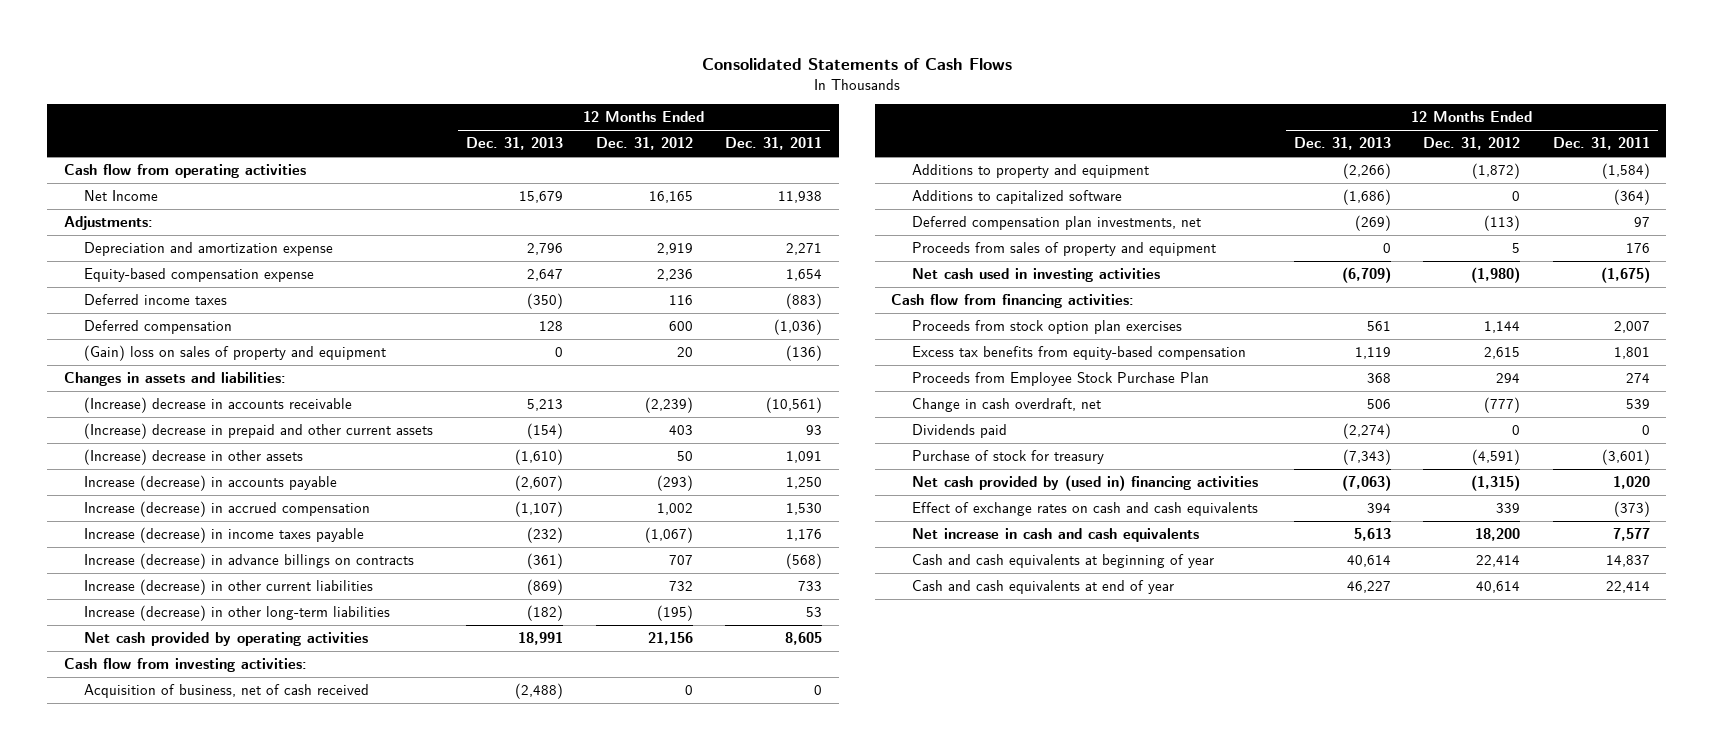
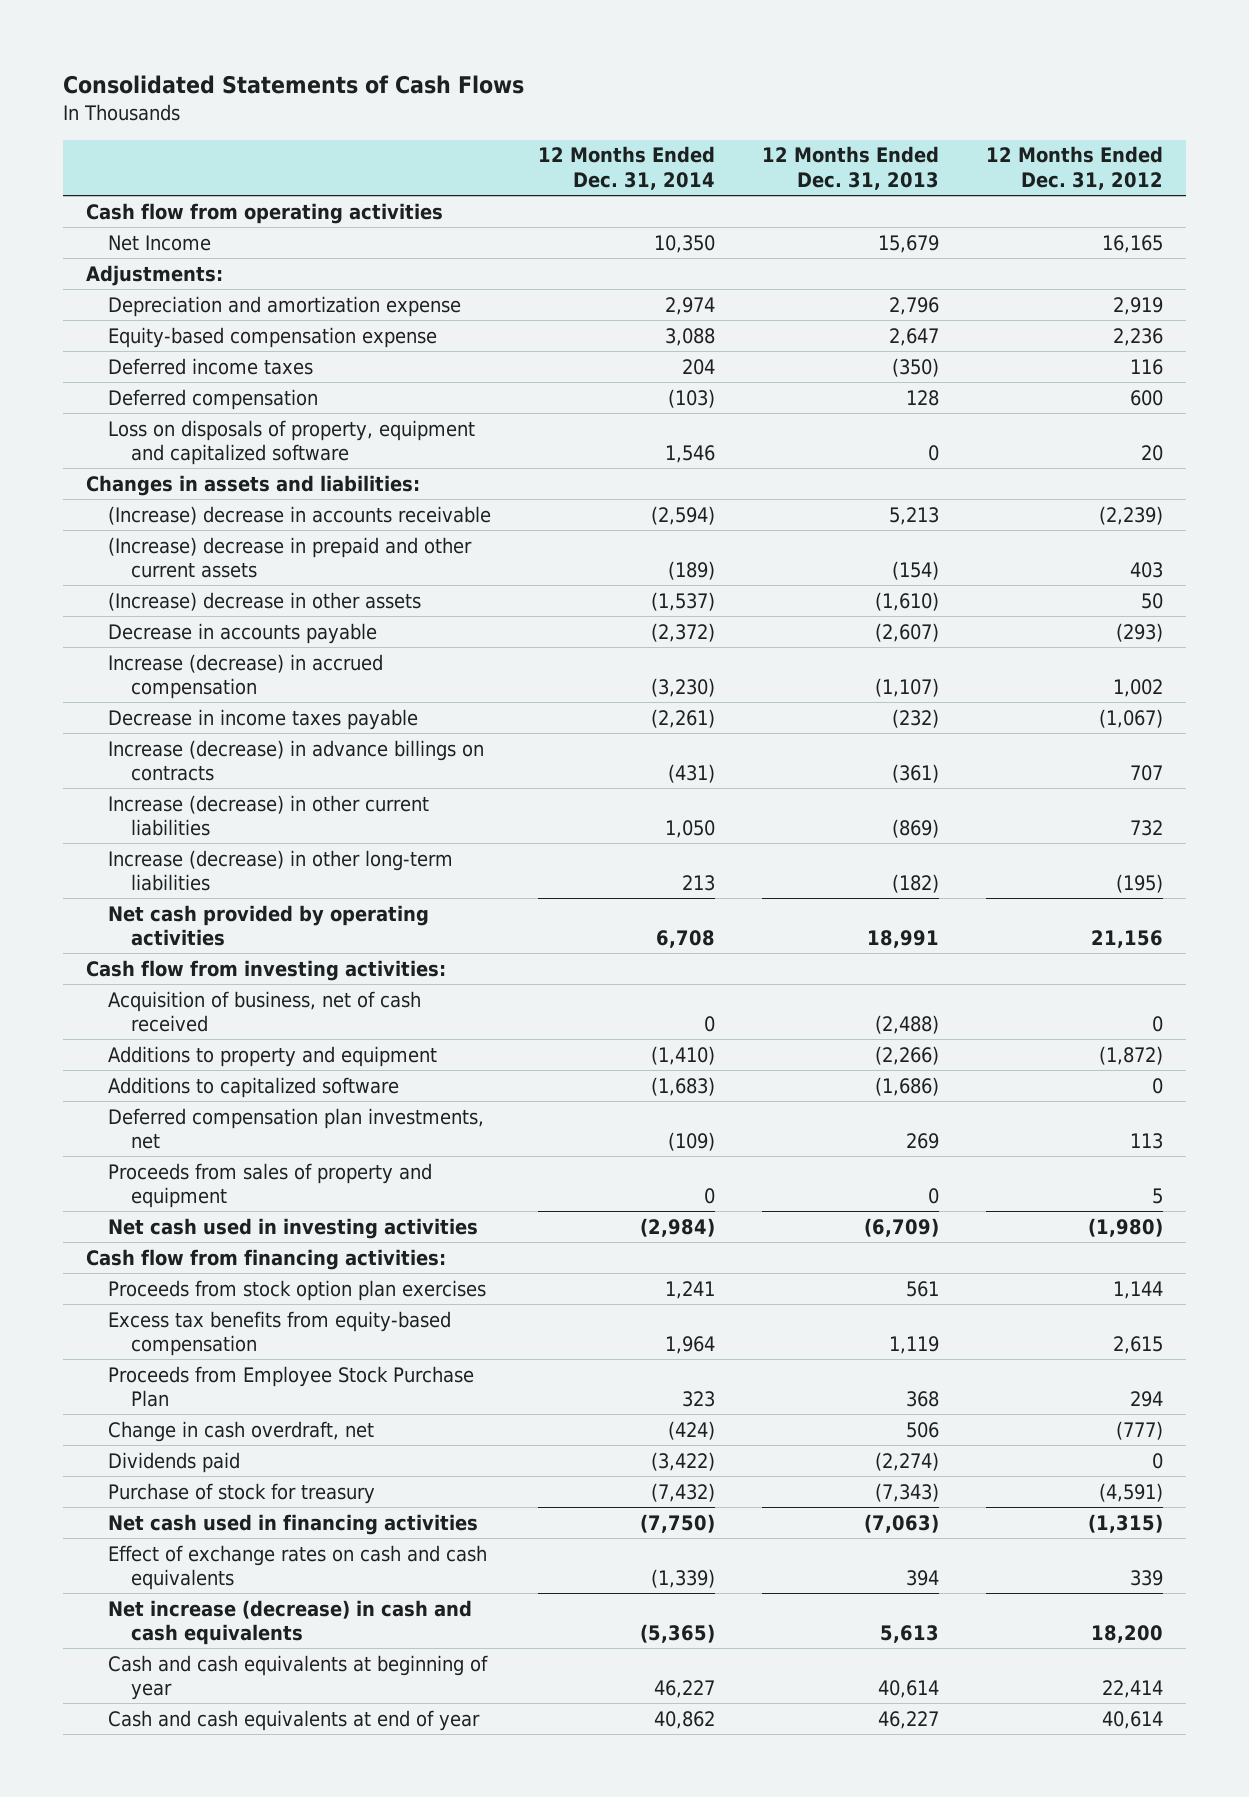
- | 12 Months Ended Dec. 31, 2013 | 12 Months Ended Dec. 31, 2012 | 12 Months Ended Dec. 31, 2011
+ | 12 Months Ended Dec. 31, 2014 | 12 Months Ended Dec. 31, 2013 | 12 Months Ended Dec. 31, 2012
- (Gain) loss on sales of property and equipment | 0 | 20 | (136)
+ Loss on disposals of property, equipment and capitalized software | 1,546 | 0 | 20
- Increase (decrease) in accounts payable | (2,607) | (293) | 1,250
+ Decrease in accounts payable | (2,372) | (2,607) | (293)
- Increase (decrease) in income taxes payable | (232) | (1,067) | 1,176
+ Decrease in income taxes payable | (2,261) | (232) | (1,067)
- Deferred compensation plan investments, net | (269) | (113) | 97
+ Deferred compensation plan investments, net | (109) | 269 | 113
- Net cash provided by (used in) financing activities | (7,063) | (1,315) | 1,020
+ Net cash used in financing activities | (7,750) | (7,063) | (1,315)
- Net increase in cash and cash equivalents | 5,613 | 18,200 | 7,577
+ Net increase (decrease) in cash and cash equivalents | (5,365) | 5,613 | 18,200

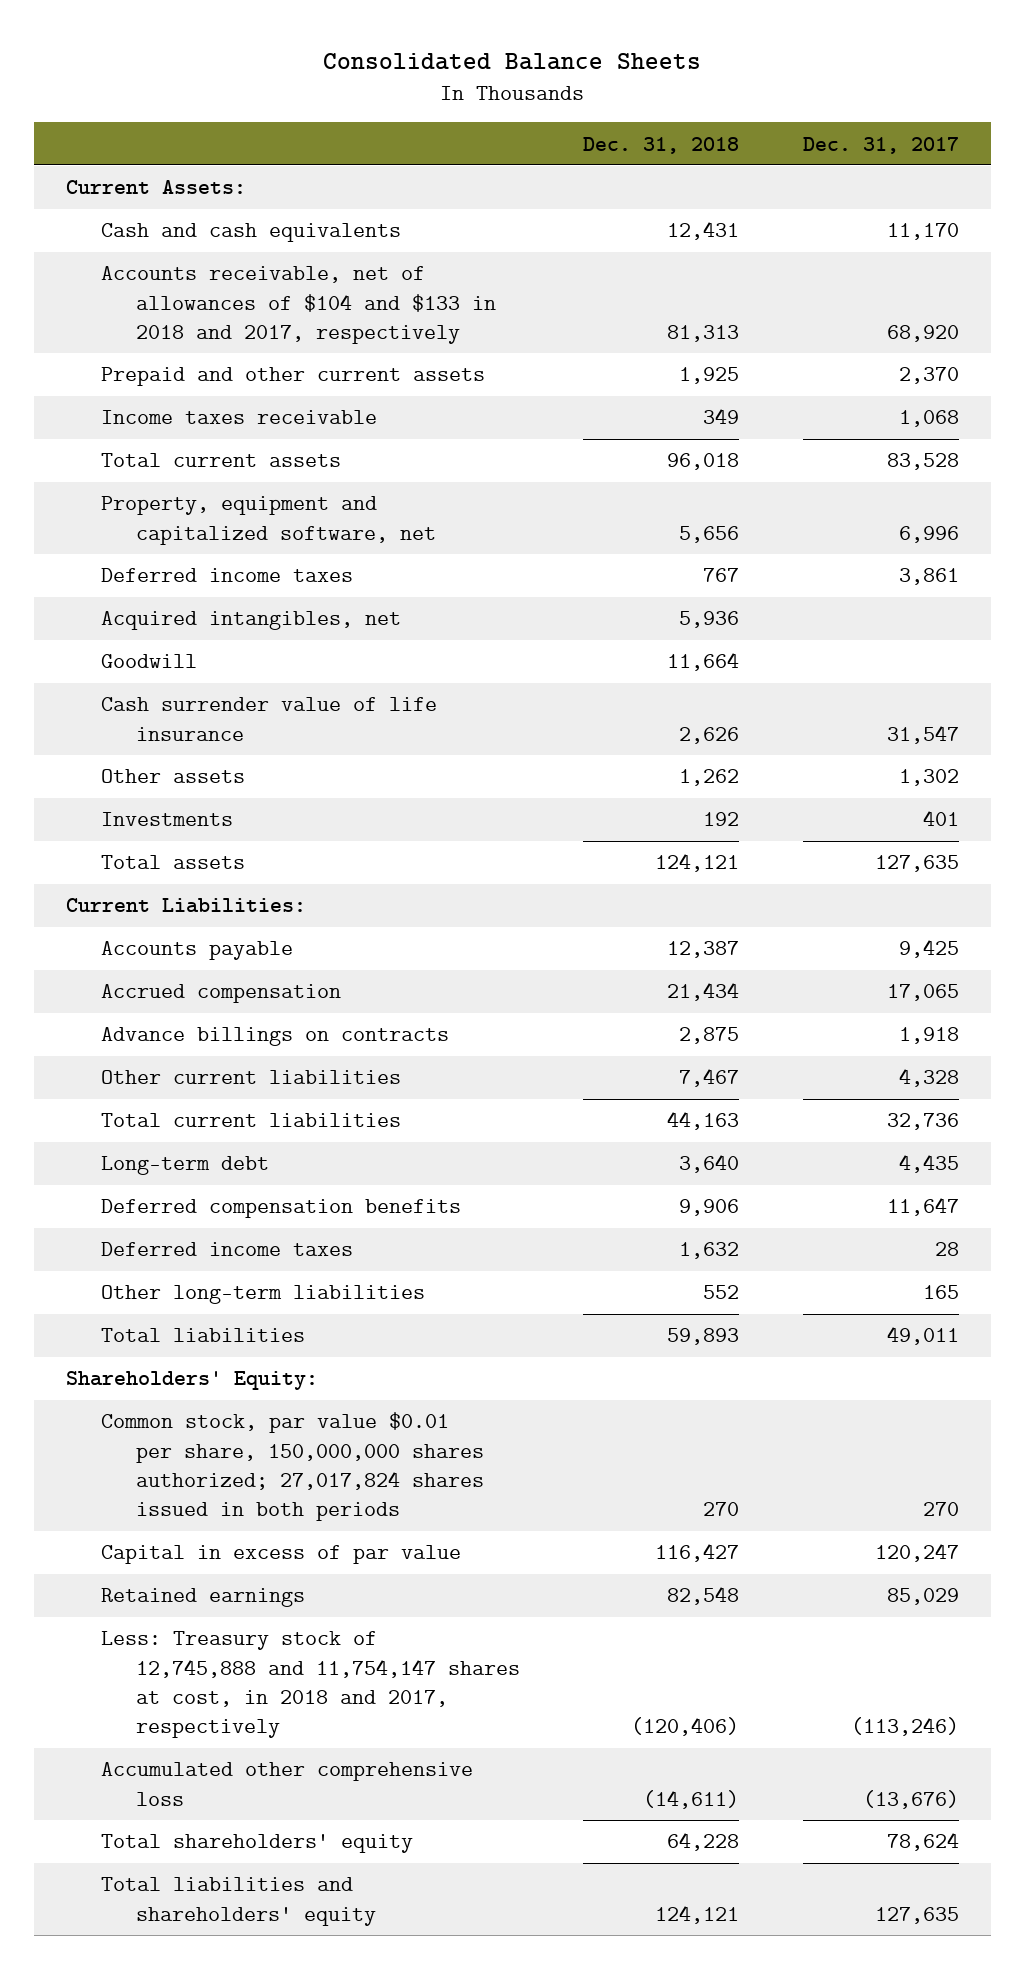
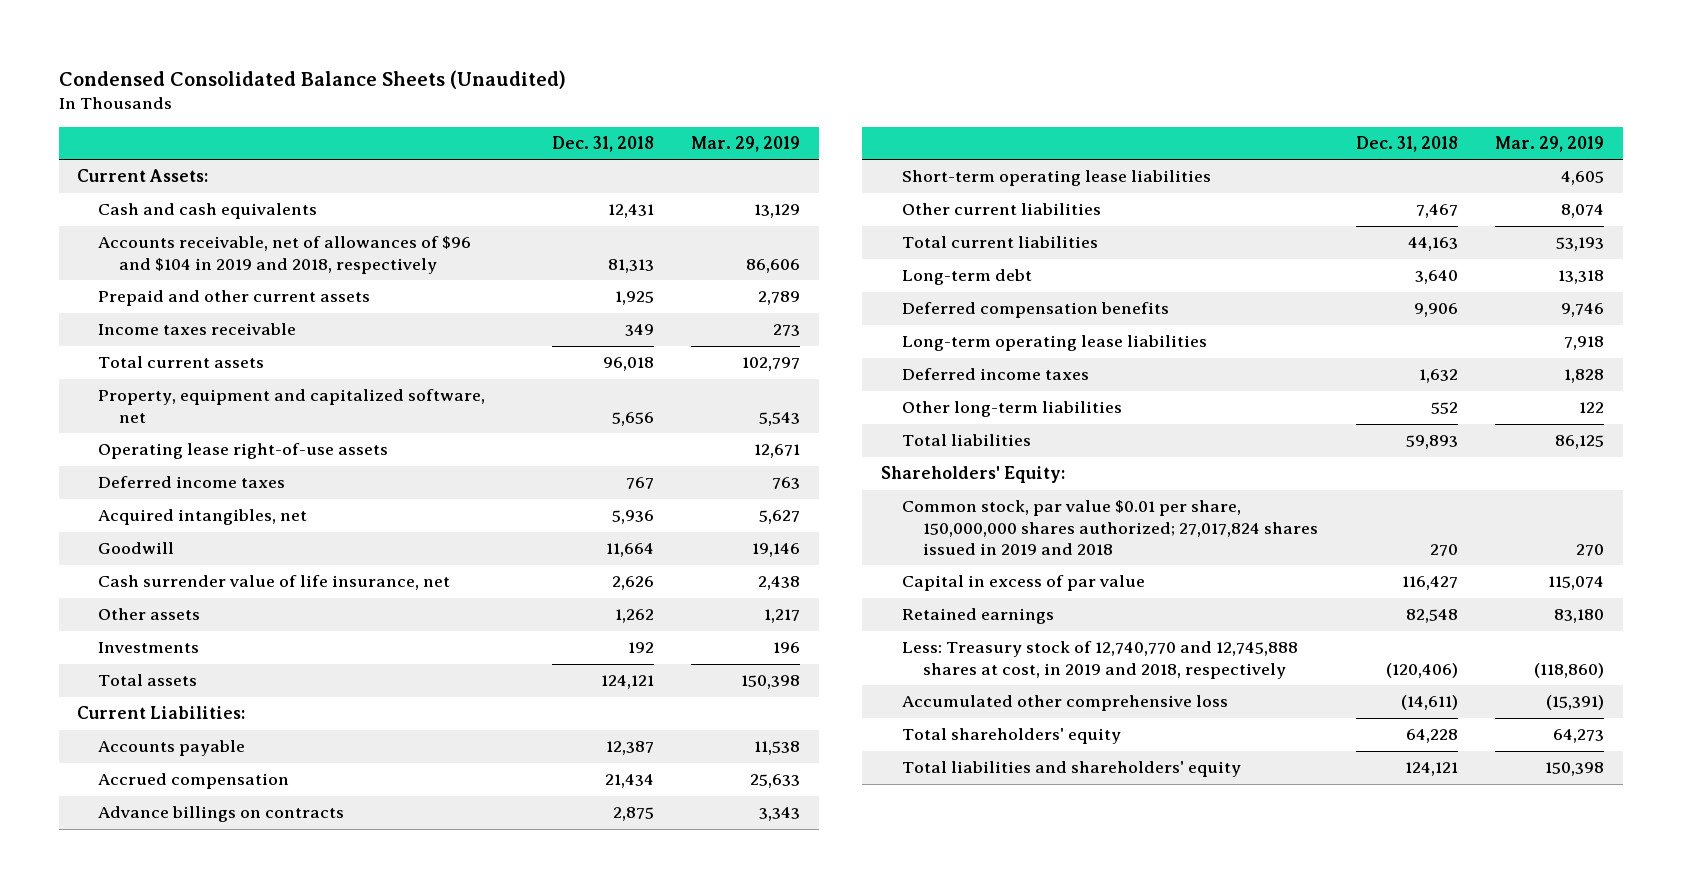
- Consolidated Balance Sheets
+ Condensed Consolidated Balance Sheets (Unaudited)
- | Dec. 31, 2018 | Dec. 31, 2017
+ | Dec. 31, 2018 | Mar. 29, 2019
- Accounts receivable, net of allowances of $104 and $133 in 2018 and 2017, respectively | 81,313 | 68,920
+ Accounts receivable, net of allowances of $96 and $104 in 2019 and 2018, respectively | 81,313 | 86,606
+ Operating lease right-of-use assets | | 12,671
- Cash surrender value of life insurance | 2,626 | 31,547
+ Cash surrender value of life insurance, net | 2,626 | 2,438
+ Short-term operating lease liabilities | | 4,605
+ Long-term operating lease liabilities | | 7,918
- Common stock, par value $0.01 per share, 150,000,000 shares authorized; 27,017,824 shares issued in both periods | 270 | 270
+ Common stock, par value $0.01 per share, 150,000,000 shares authorized; 27,017,824 shares issued in 2019 and 2018 | 270 | 270
- Less: Treasury stock of 12,745,888 and 11,754,147 shares at cost, in 2018 and 2017, respectively | (120,406) | (113,246)
+ Less: Treasury stock of 12,740,770 and 12,745,888 shares at cost, in 2019 and 2018, respectively | (120,406) | (118,860)

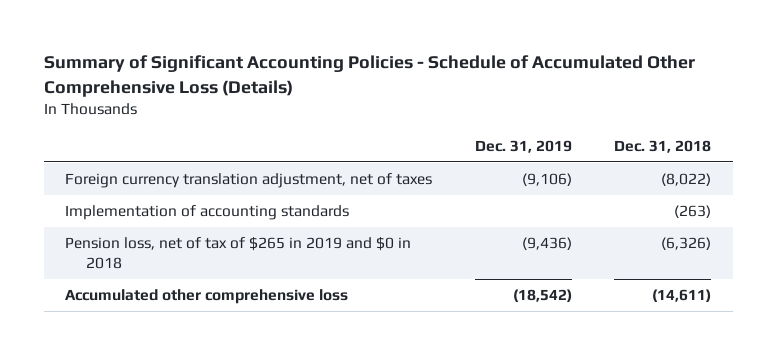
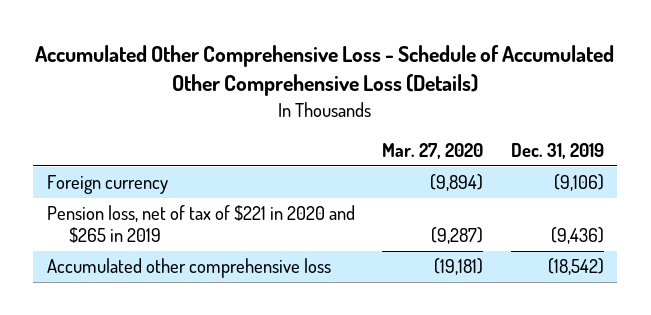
- Summary of Significant Accounting Policies - Schedule of Accumulated Other Comprehensive Loss (Details)
+ Accumulated Other Comprehensive Loss - Schedule of Accumulated Other Comprehensive Loss (Details)
- | Dec. 31, 2019 | Dec. 31, 2018
+ | Mar. 27, 2020 | Dec. 31, 2019
- Foreign currency translation adjustment, net of taxes | (9,106) | (8,022)
- Implementation of accounting standards | | (263)
- Pension loss, net of tax of $265 in 2019 and $0 in 2018 | (9,436) | (6,326)
+ Foreign currency | (9,894) | (9,106)
+ Pension loss, net of tax of $221 in 2020 and $265 in 2019 | (9,287) | (9,436)

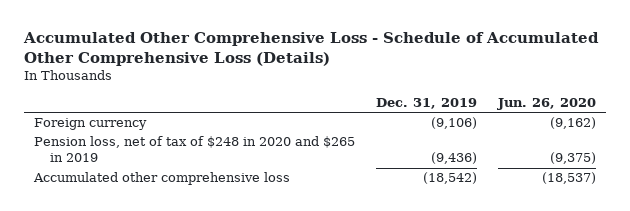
- | Mar. 27, 2020 | Dec. 31, 2019
+ | Dec. 31, 2019 | Jun. 26, 2020
- Pension loss, net of tax of $221 in 2020 and $265 in 2019 | (9,287) | (9,436)
+ Pension loss, net of tax of $248 in 2020 and $265 in 2019 | (9,436) | (9,375)

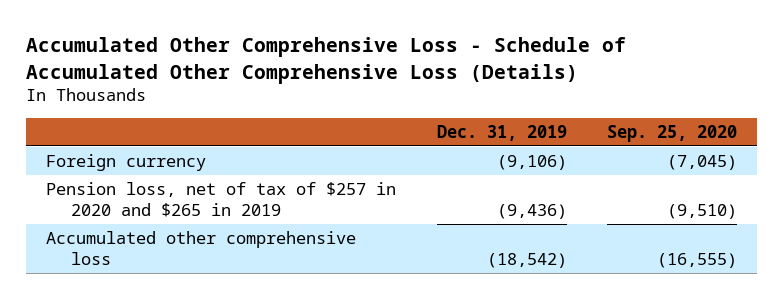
- | Dec. 31, 2019 | Jun. 26, 2020
+ | Dec. 31, 2019 | Sep. 25, 2020
- Pension loss, net of tax of $248 in 2020 and $265 in 2019 | (9,436) | (9,375)
+ Pension loss, net of tax of $257 in 2020 and $265 in 2019 | (9,436) | (9,510)

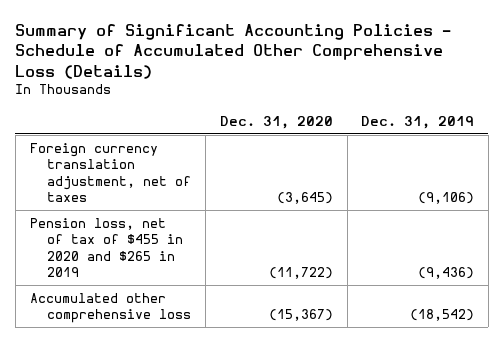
- Accumulated Other Comprehensive Loss - Schedule of Accumulated Other Comprehensive Loss (Details)
+ Summary of Significant Accounting Policies - Schedule of Accumulated Other Comprehensive Loss (Details)
- | Dec. 31, 2019 | Sep. 25, 2020
+ | Dec. 31, 2020 | Dec. 31, 2019
- Foreign currency | (9,106) | (7,045)
- Pension loss, net of tax of $257 in 2020 and $265 in 2019 | (9,436) | (9,510)
+ Foreign currency translation adjustment, net of taxes | (3,645) | (9,106)
+ Pension loss, net of tax of $455 in 2020 and $265 in 2019 | (11,722) | (9,436)

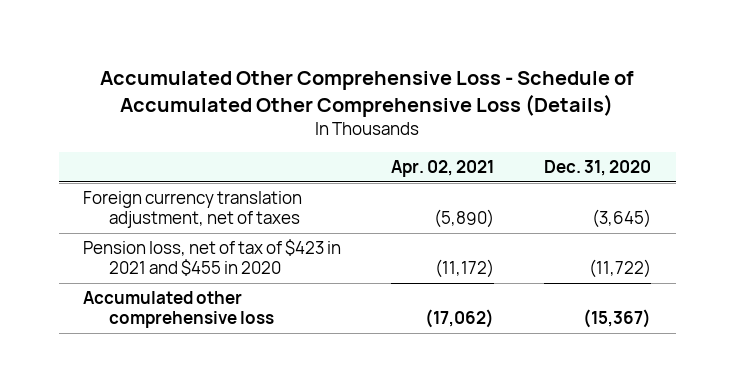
- Summary of Significant Accounting Policies - Schedule of Accumulated Other Comprehensive Loss (Details)
+ Accumulated Other Comprehensive Loss - Schedule of Accumulated Other Comprehensive Loss (Details)
- | Dec. 31, 2020 | Dec. 31, 2019
+ | Apr. 02, 2021 | Dec. 31, 2020
- Pension loss, net of tax of $455 in 2020 and $265 in 2019 | (11,722) | (9,436)
+ Pension loss, net of tax of $423 in 2021 and $455 in 2020 | (11,172) | (11,722)

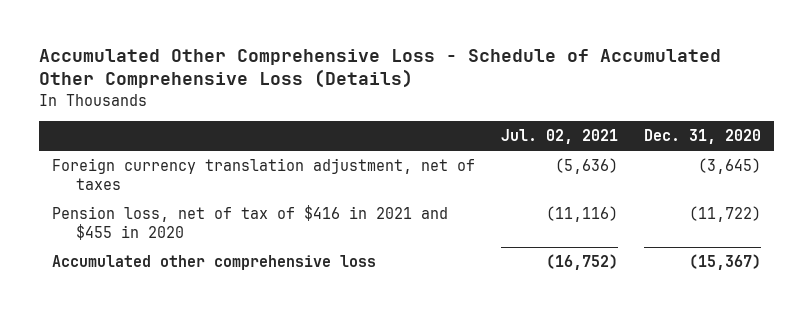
- | Apr. 02, 2021 | Dec. 31, 2020
+ | Jul. 02, 2021 | Dec. 31, 2020
- Pension loss, net of tax of $423 in 2021 and $455 in 2020 | (11,172) | (11,722)
+ Pension loss, net of tax of $416 in 2021 and $455 in 2020 | (11,116) | (11,722)

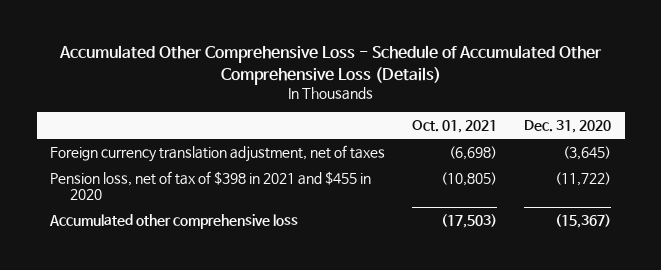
- | Jul. 02, 2021 | Dec. 31, 2020
+ | Oct. 01, 2021 | Dec. 31, 2020
- Pension loss, net of tax of $416 in 2021 and $455 in 2020 | (11,116) | (11,722)
+ Pension loss, net of tax of $398 in 2021 and $455 in 2020 | (10,805) | (11,722)

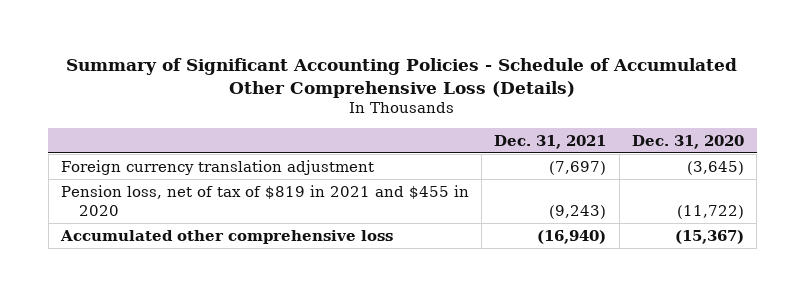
- Accumulated Other Comprehensive Loss - Schedule of Accumulated Other Comprehensive Loss (Details)
+ Summary of Significant Accounting Policies - Schedule of Accumulated Other Comprehensive Loss (Details)
- | Oct. 01, 2021 | Dec. 31, 2020
+ | Dec. 31, 2021 | Dec. 31, 2020
- Foreign currency translation adjustment, net of taxes | (6,698) | (3,645)
- Pension loss, net of tax of $398 in 2021 and $455 in 2020 | (10,805) | (11,722)
+ Foreign currency translation adjustment | (7,697) | (3,645)
+ Pension loss, net of tax of $819 in 2021 and $455 in 2020 | (9,243) | (11,722)

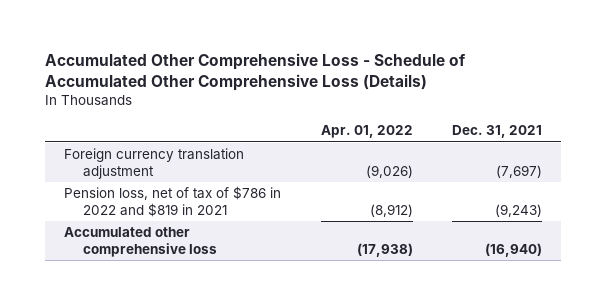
- Summary of Significant Accounting Policies - Schedule of Accumulated Other Comprehensive Loss (Details)
+ Accumulated Other Comprehensive Loss - Schedule of Accumulated Other Comprehensive Loss (Details)
- | Dec. 31, 2021 | Dec. 31, 2020
+ | Apr. 01, 2022 | Dec. 31, 2021
- Pension loss, net of tax of $819 in 2021 and $455 in 2020 | (9,243) | (11,722)
+ Pension loss, net of tax of $786 in 2022 and $819 in 2021 | (8,912) | (9,243)

